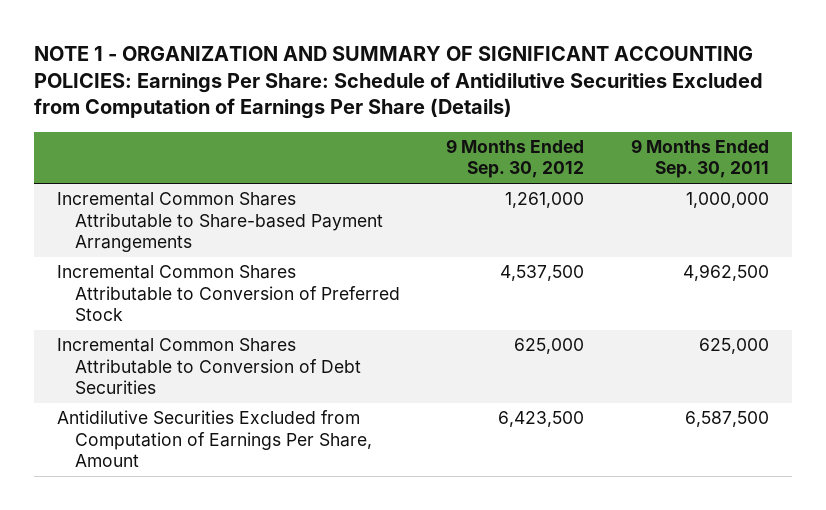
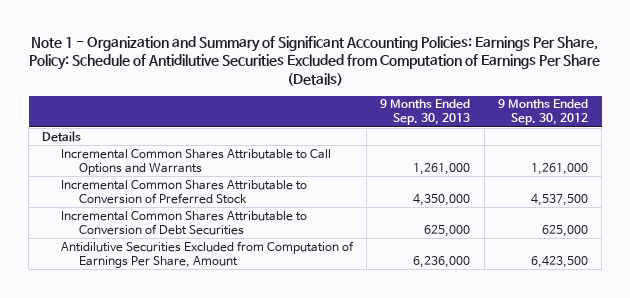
- NOTE 1 - ORGANIZATION AND SUMMARY OF SIGNIFICANT ACCOUNTING POLICIES: Earnings Per Share: Schedule of Antidilutive Securities Excluded from Computation of Earnings Per Share (Details)
+ Note 1 - Organization and Summary of Significant Accounting Policies: Earnings Per Share, Policy: Schedule of Antidilutive Securities Excluded from Computation of Earnings Per Share (Details)
- | 9 Months Ended Sep. 30, 2012 | 9 Months Ended Sep. 30, 2011
+ | 9 Months Ended Sep. 30, 2013 | 9 Months Ended Sep. 30, 2012
- Incremental Common Shares Attributable to Share-based Payment Arrangements | 1,261,000 | 1,000,000
+ Details
+ Incremental Common Shares Attributable to Call Options and Warrants | 1,261,000 | 1,261,000

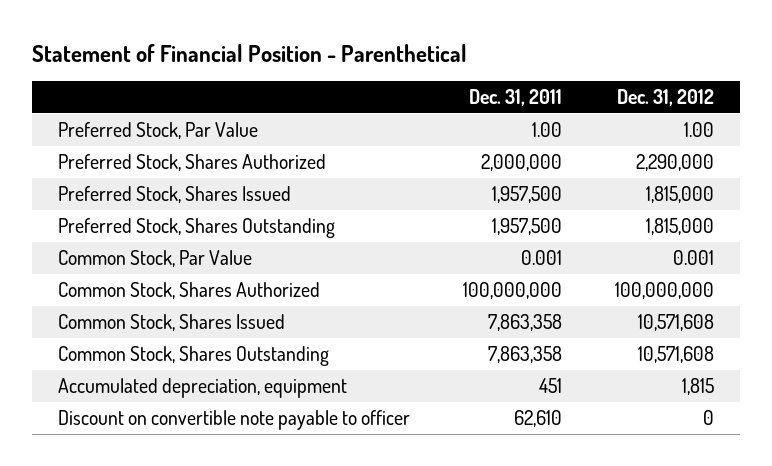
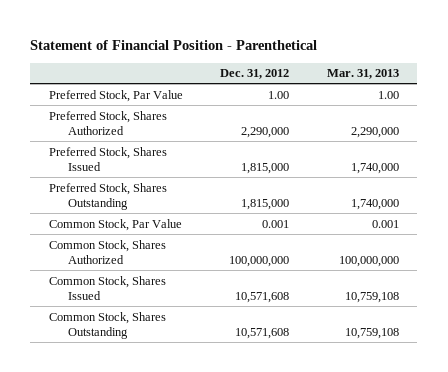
- | Dec. 31, 2011 | Dec. 31, 2012
+ | Dec. 31, 2012 | Mar. 31, 2013
- Accumulated depreciation, equipment | 451 | 1,815
- Discount on convertible note payable to officer | 62,610 | 0

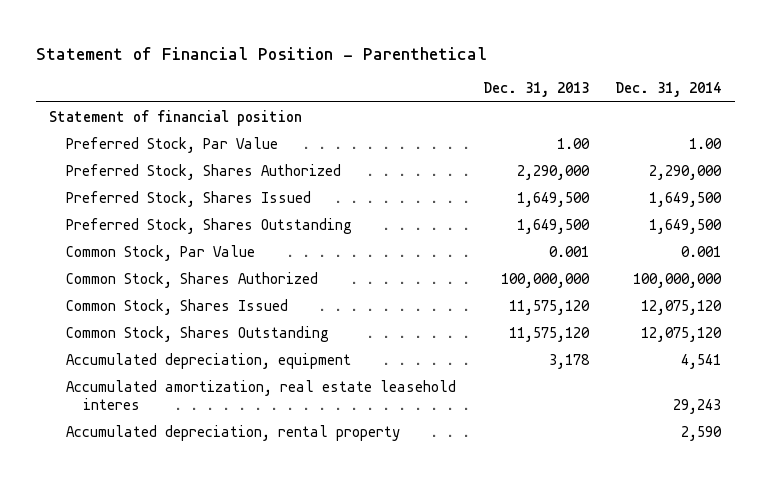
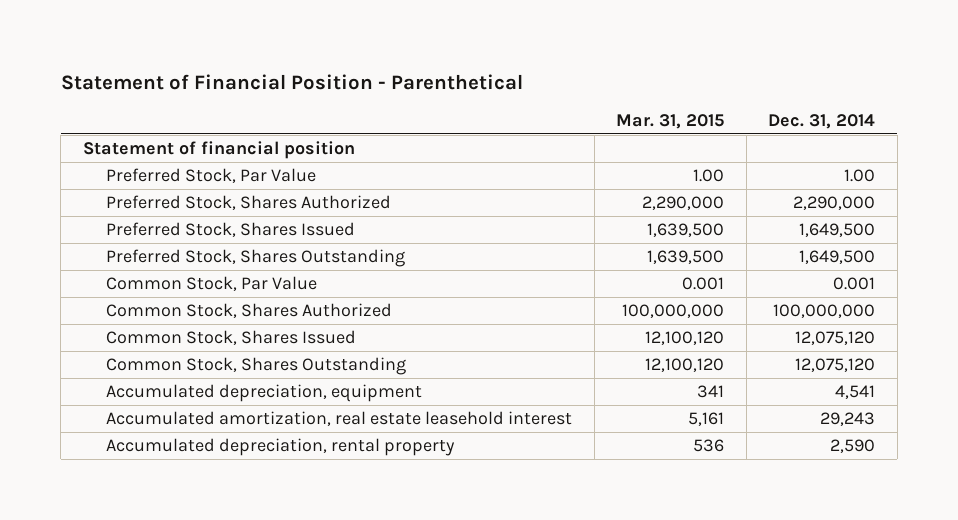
- | Dec. 31, 2013 | Dec. 31, 2014
+ | Mar. 31, 2015 | Dec. 31, 2014
- Accumulated amortization, real estate leasehold interes | | 29,243
+ Accumulated amortization, real estate leasehold interest | 5,161 | 29,243

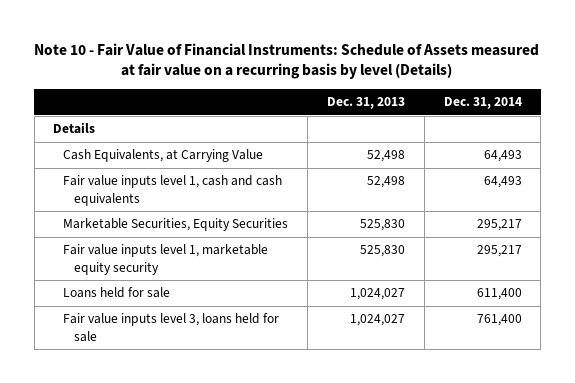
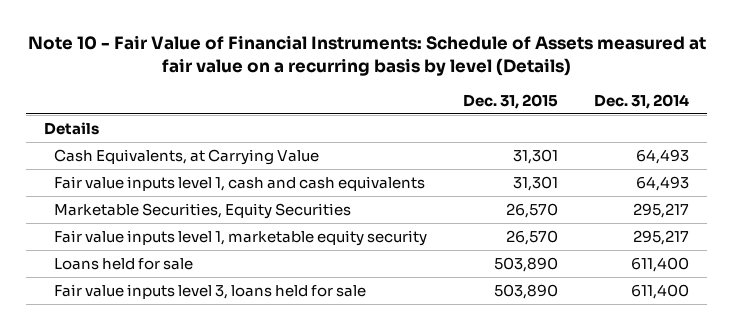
- | Dec. 31, 2013 | Dec. 31, 2014
+ | Dec. 31, 2015 | Dec. 31, 2014
- Fair value inputs level 3, loans held for sale | 1,024,027 | 761,400
+ Fair value inputs level 3, loans held for sale | 503,890 | 611,400

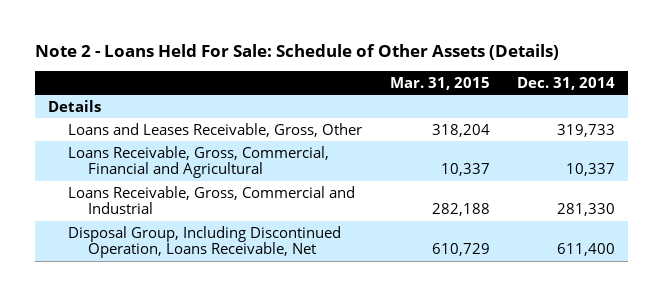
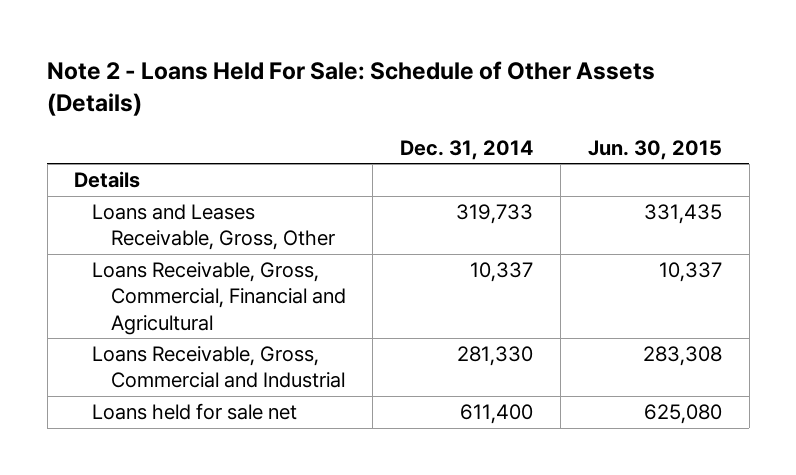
- | Mar. 31, 2015 | Dec. 31, 2014
+ | Dec. 31, 2014 | Jun. 30, 2015
- Disposal Group, Including Discontinued Operation, Loans Receivable, Net | 610,729 | 611,400
+ Loans held for sale net | 611,400 | 625,080

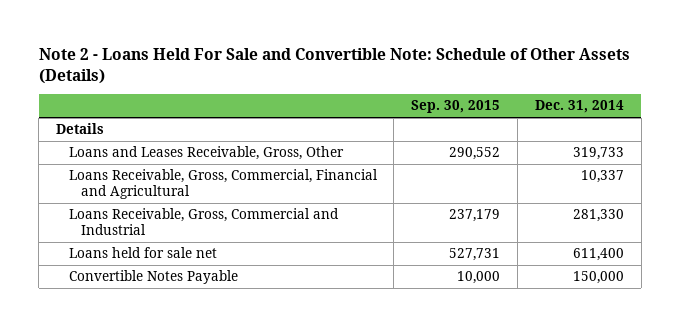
- Note 2 - Loans Held For Sale: Schedule of Other Assets (Details)
+ Note 2 - Loans Held For Sale and Convertible Note: Schedule of Other Assets (Details)
- | Dec. 31, 2014 | Jun. 30, 2015
+ | Sep. 30, 2015 | Dec. 31, 2014
+ Convertible Notes Payable | 10,000 | 150,000

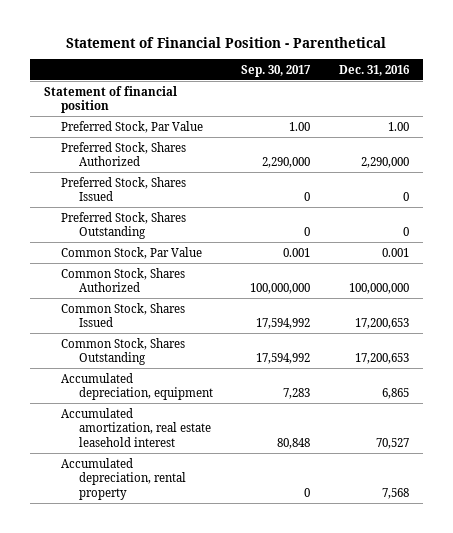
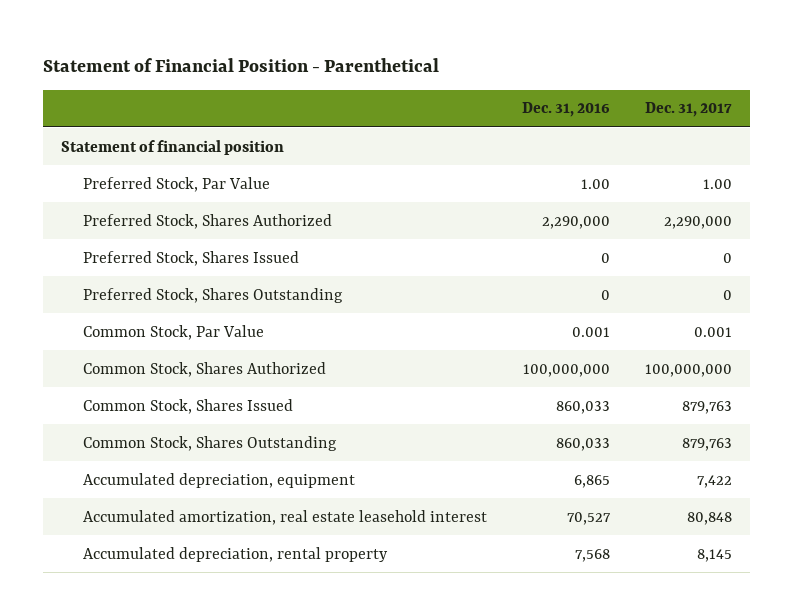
- | Sep. 30, 2017 | Dec. 31, 2016
+ | Dec. 31, 2016 | Dec. 31, 2017
- Common Stock, Shares Issued | 17,594,992 | 17,200,653
- Common Stock, Shares Outstanding | 17,594,992 | 17,200,653
+ Common Stock, Shares Issued | 860,033 | 879,763
+ Common Stock, Shares Outstanding | 860,033 | 879,763

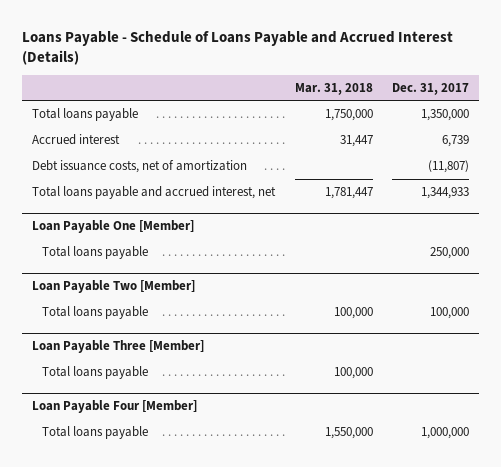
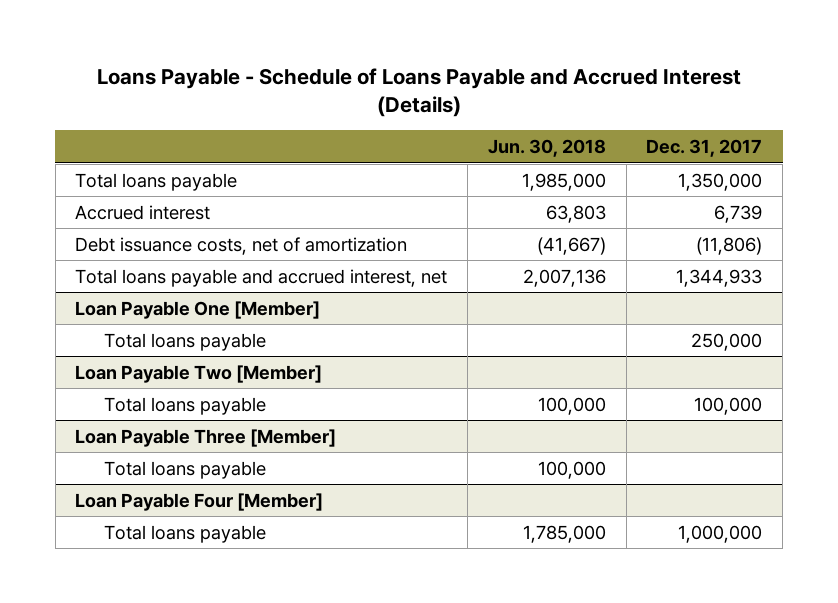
- | Mar. 31, 2018 | Dec. 31, 2017
+ | Jun. 30, 2018 | Dec. 31, 2017
- Debt issuance costs, net of amortization | | (11,807)
+ Debt issuance costs, net of amortization | (41,667) | (11,806)

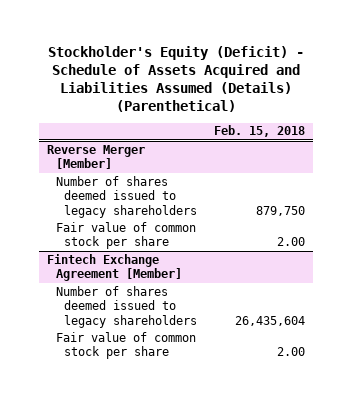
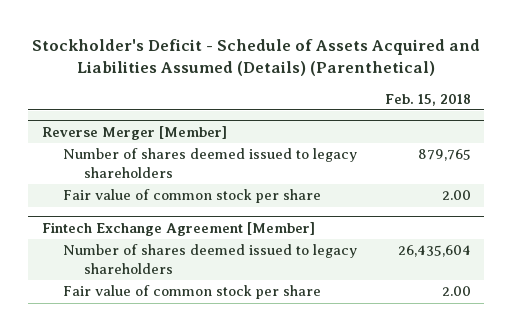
- Stockholder's Equity (Deficit) - Schedule of Assets Acquired and Liabilities Assumed (Details) (Parenthetical)
+ Stockholder's Deficit - Schedule of Assets Acquired and Liabilities Assumed (Details) (Parenthetical)
@ Reverse Merger [Member]
- Number of shares deemed issued to legacy shareholders | 879,750
+ Number of shares deemed issued to legacy shareholders | 879,765

